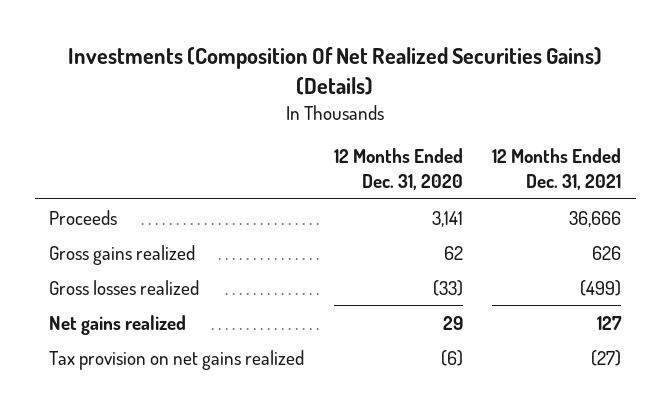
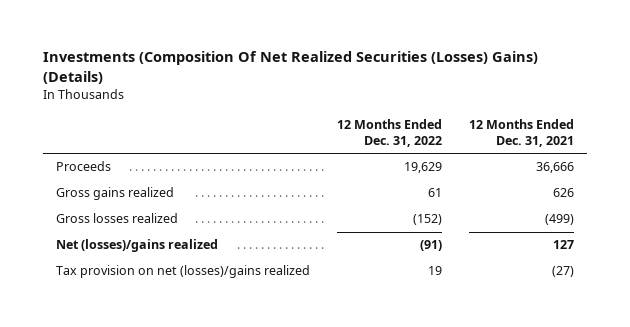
- Investments (Composition Of Net Realized Securities Gains) (Details)
+ Investments (Composition Of Net Realized Securities (Losses) Gains) (Details)
- | 12 Months Ended Dec. 31, 2020 | 12 Months Ended Dec. 31, 2021
+ | 12 Months Ended Dec. 31, 2022 | 12 Months Ended Dec. 31, 2021
- Net gains realized | 29 | 127
- Tax provision on net gains realized | (6) | (27)
+ Net (losses)/gains realized | (91) | 127
+ Tax provision on net (losses)/gains realized | 19 | (27)

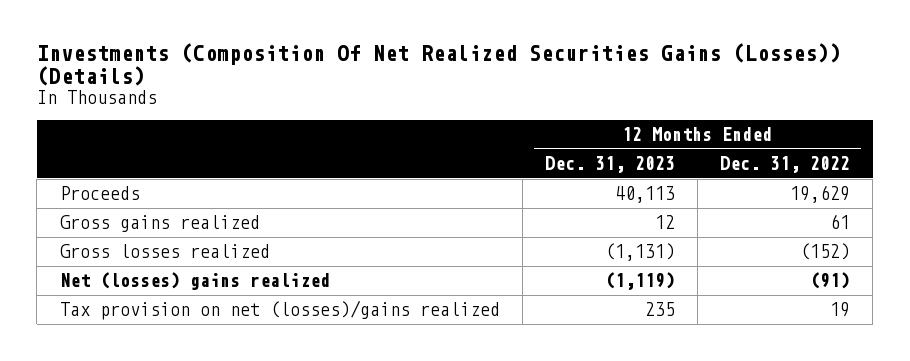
- Investments (Composition Of Net Realized Securities (Losses) Gains) (Details)
+ Investments (Composition Of Net Realized Securities Gains (Losses)) (Details)
- | 12 Months Ended Dec. 31, 2022 | 12 Months Ended Dec. 31, 2021
+ | 12 Months Ended Dec. 31, 2023 | 12 Months Ended Dec. 31, 2022
- Net (losses)/gains realized | (91) | 127
+ Net (losses) gains realized | (1,119) | (91)

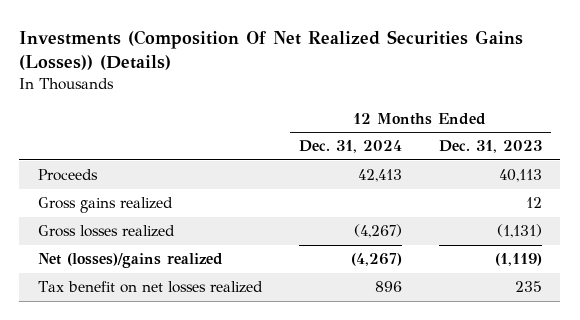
- | 12 Months Ended Dec. 31, 2023 | 12 Months Ended Dec. 31, 2022
+ | 12 Months Ended Dec. 31, 2024 | 12 Months Ended Dec. 31, 2023
- Net (losses) gains realized | (1,119) | (91)
- Tax provision on net (losses)/gains realized | 235 | 19
+ Net (losses)/gains realized | (4,267) | (1,119)
+ Tax benefit on net losses realized | 896 | 235

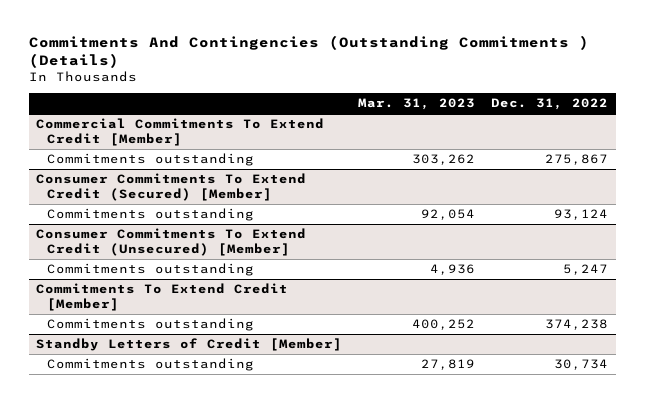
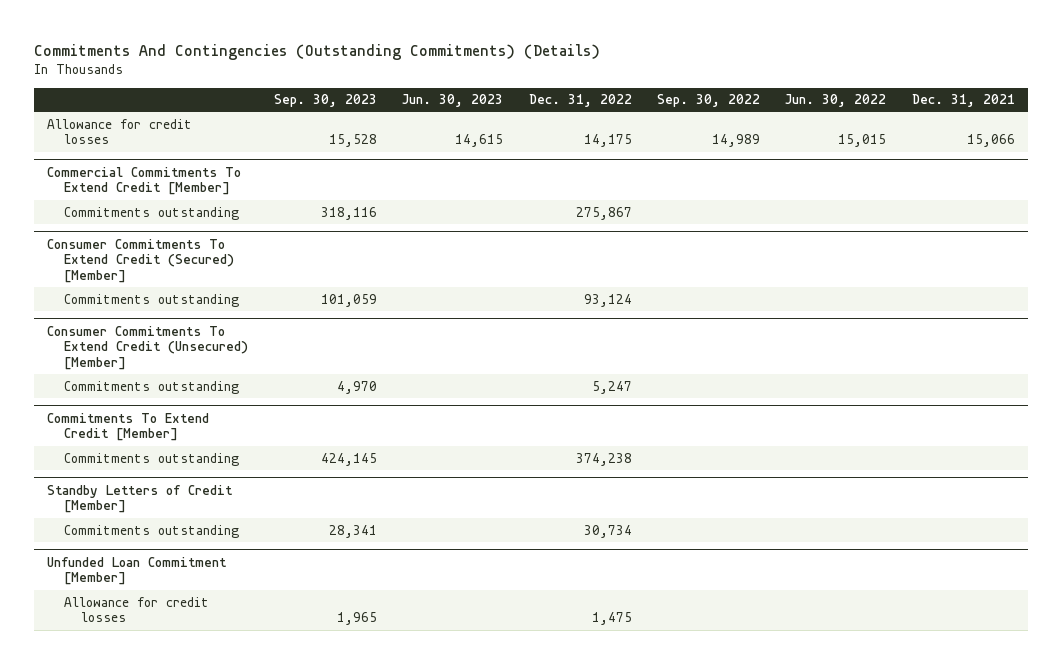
- Commitments And Contingencies (Outstanding Commitments ) (Details)
+ Commitments And Contingencies (Outstanding Commitments) (Details)
- | Mar. 31, 2023 | Dec. 31, 2022
+ | Sep. 30, 2023 | Jun. 30, 2023 | Dec. 31, 2022 | Sep. 30, 2022 | Jun. 30, 2022 | Dec. 31, 2021
+ Allowance for credit losses | 15,528 | 14,615 | 14,175 | 14,989 | 15,015 | 15,066
+ Unfunded Loan Commitment [Member]
+ Allowance for credit losses | 1,965 | | 1,475 | | |

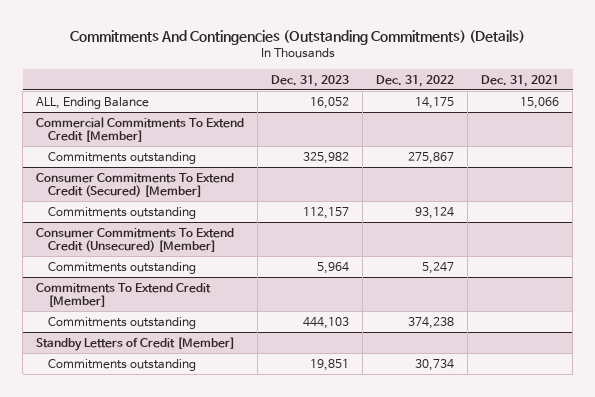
- | Sep. 30, 2023 | Jun. 30, 2023 | Dec. 31, 2022 | Sep. 30, 2022 | Jun. 30, 2022 | Dec. 31, 2021
+ | Dec. 31, 2023 | Dec. 31, 2022 | Dec. 31, 2021
- Allowance for credit losses | 15,528 | 14,615 | 14,175 | 14,989 | 15,015 | 15,066
+ ALL, Ending Balance | 16,052 | 14,175 | 15,066
- Unfunded Loan Commitment [Member]
- Allowance for credit losses | 1,965 | | 1,475 | | |

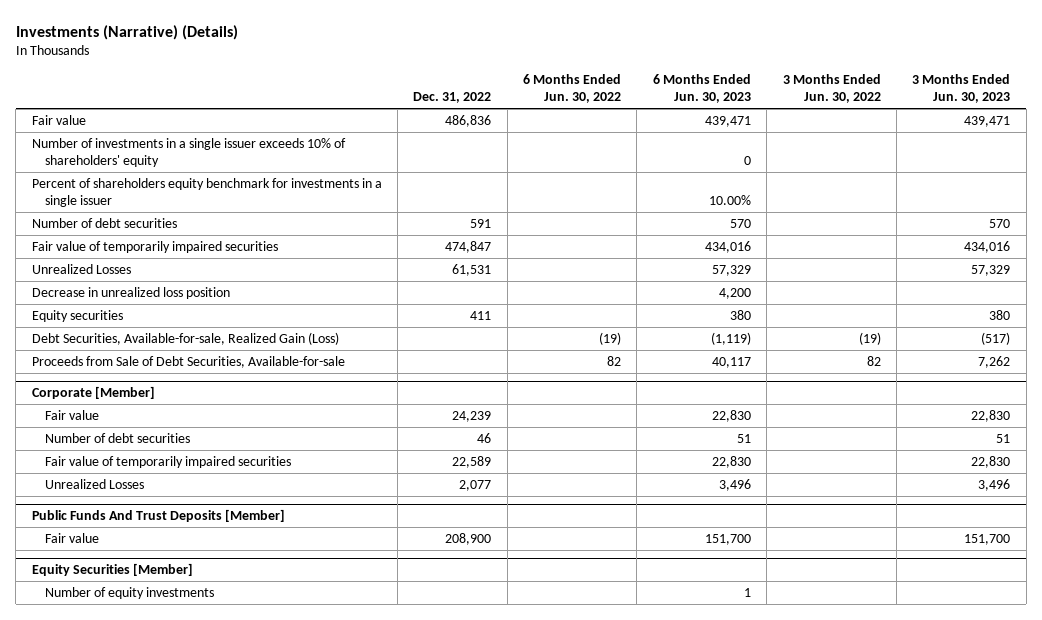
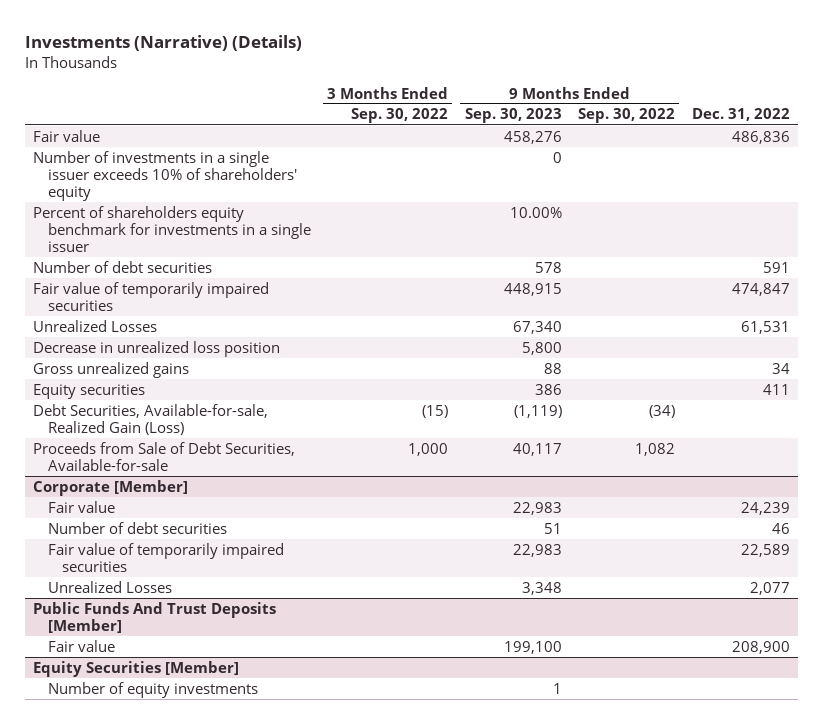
- | Dec. 31, 2022 | 6 Months Ended Jun. 30, 2022 | 6 Months Ended Jun. 30, 2023 | 3 Months Ended Jun. 30, 2022 | 3 Months Ended Jun. 30, 2023
+ | 3 Months Ended Sep. 30, 2022 | 9 Months Ended Sep. 30, 2023 | 9 Months Ended Sep. 30, 2022 | Dec. 31, 2022
+ Gross unrealized gains | | 88 | | 34

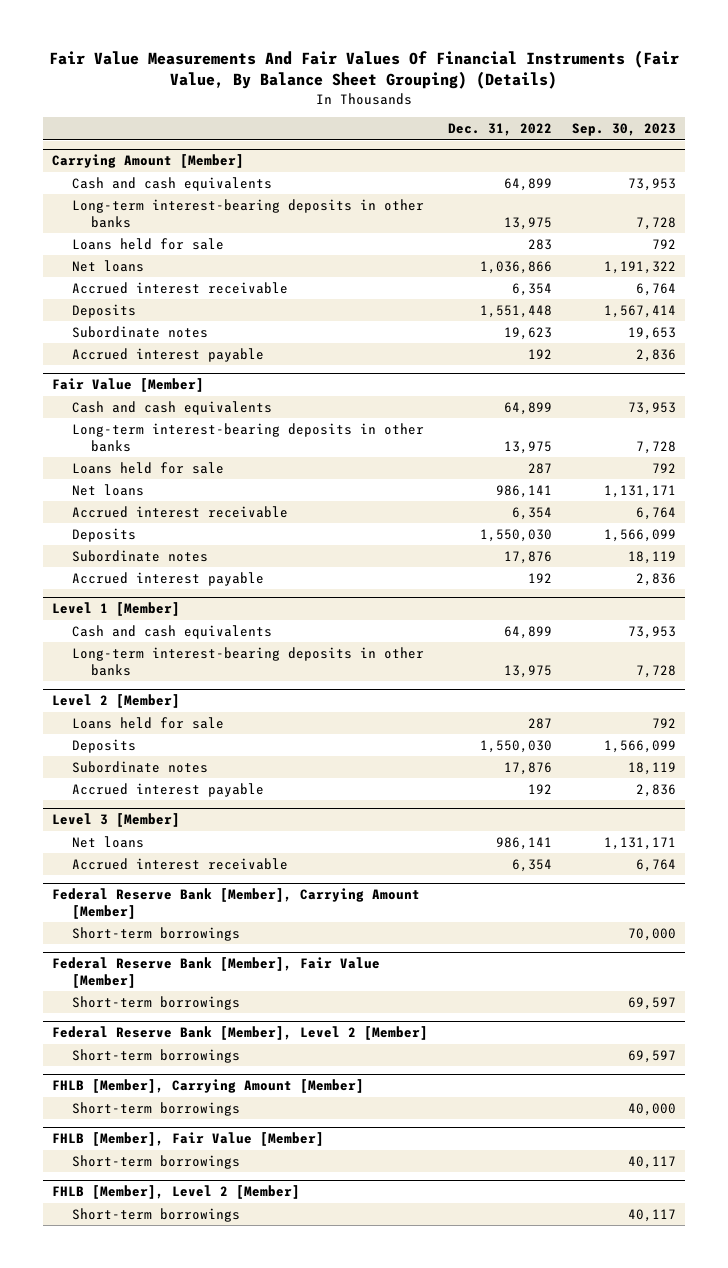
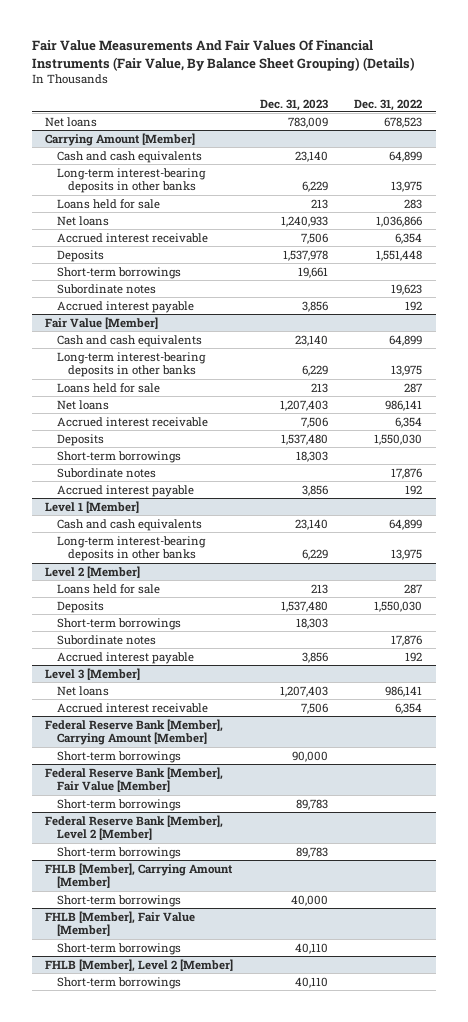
- | Dec. 31, 2022 | Sep. 30, 2023
+ | Dec. 31, 2023 | Dec. 31, 2022
+ Net loans | 783,009 | 678,523
@ Carrying Amount [Member]
+ Short-term borrowings | 19,661 |
@ Fair Value [Member]
+ Short-term borrowings | 18,303 |
@ Level 2 [Member]
+ Short-term borrowings | 18,303 |

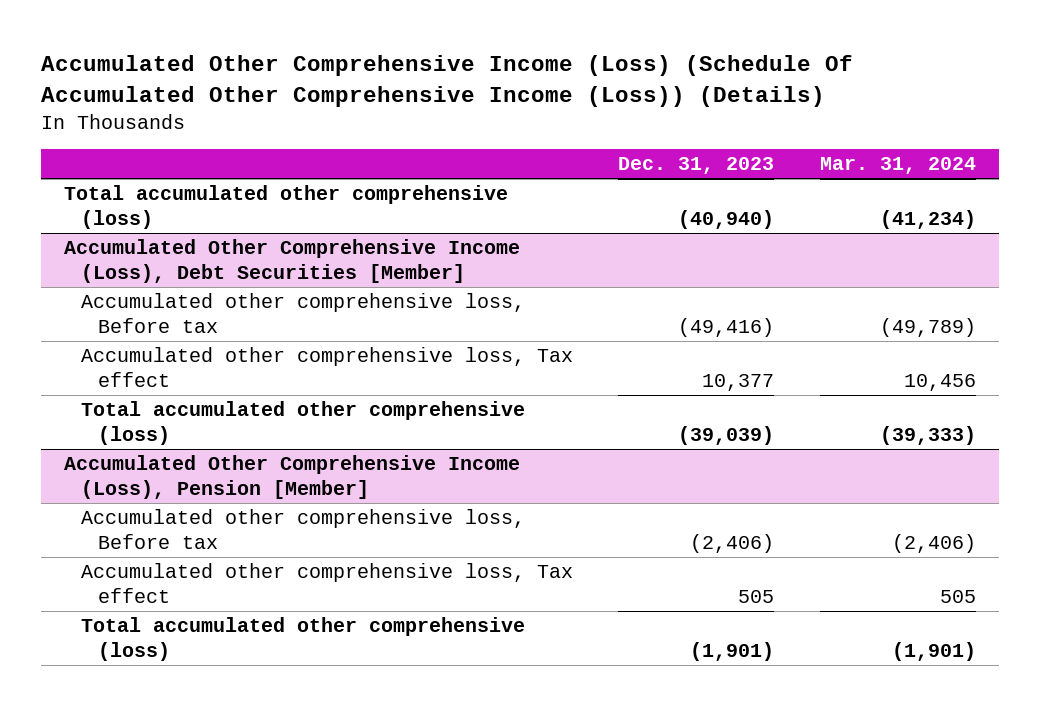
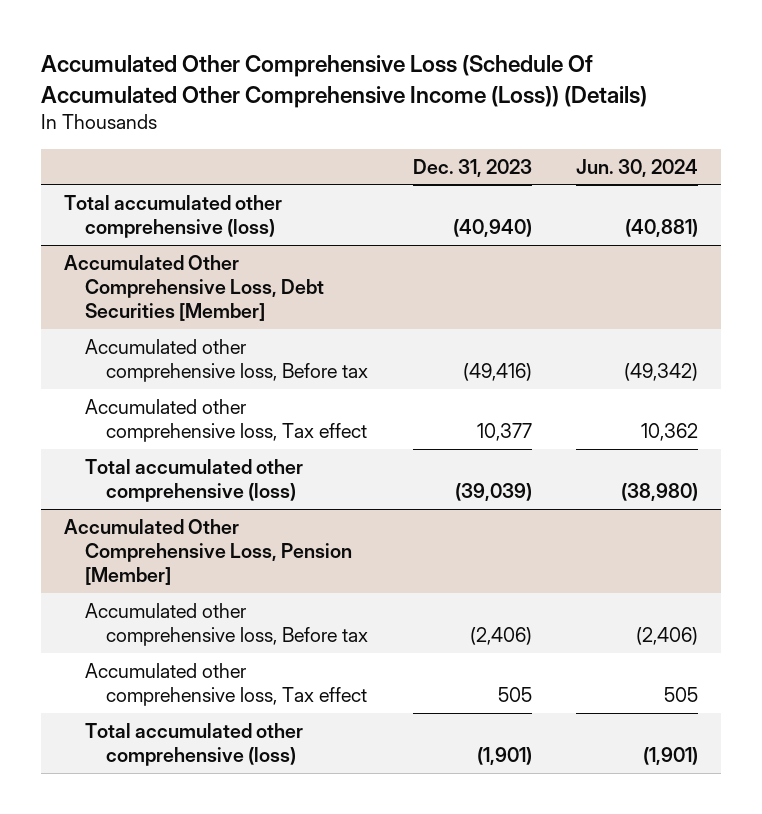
- Accumulated Other Comprehensive Income (Loss) (Schedule Of Accumulated Other Comprehensive Income (Loss)) (Details)
+ Accumulated Other Comprehensive Loss (Schedule Of Accumulated Other Comprehensive Income (Loss)) (Details)
- | Dec. 31, 2023 | Mar. 31, 2024
+ | Dec. 31, 2023 | Jun. 30, 2024
- Accumulated Other Comprehensive Income (Loss), Debt Securities [Member]
+ Accumulated Other Comprehensive Loss, Debt Securities [Member]
- Accumulated Other Comprehensive Income (Loss), Pension [Member]
+ Accumulated Other Comprehensive Loss, Pension [Member]

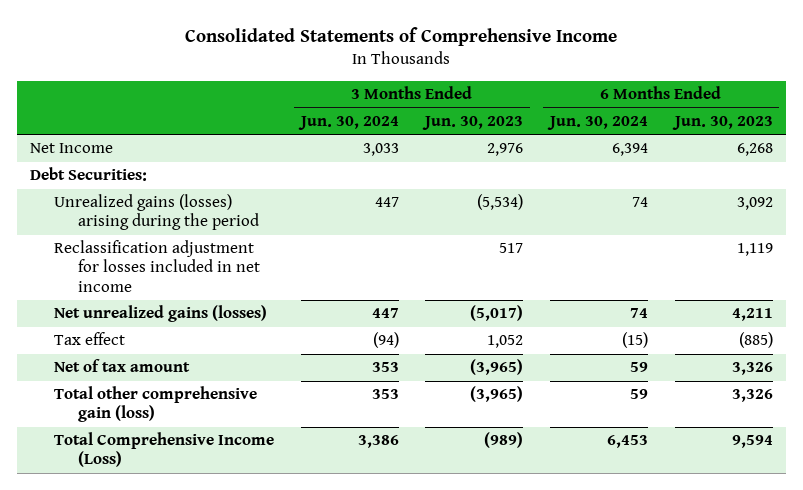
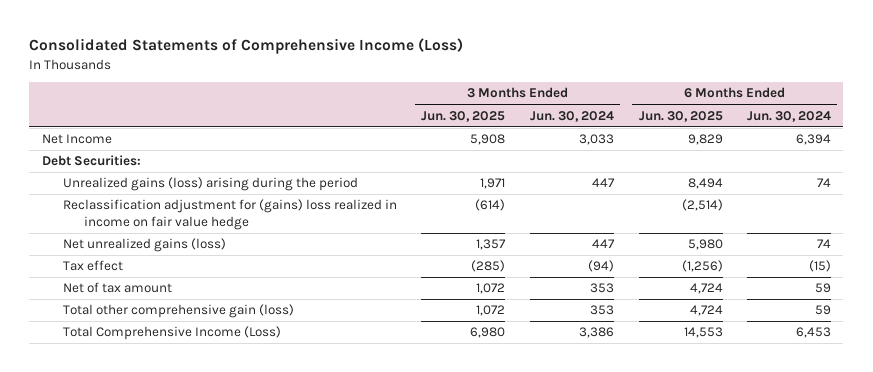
- Consolidated Statements of Comprehensive Income
+ Consolidated Statements of Comprehensive Income (Loss)
- | 3 Months Ended Jun. 30, 2024 | 3 Months Ended Jun. 30, 2023 | 6 Months Ended Jun. 30, 2024 | 6 Months Ended Jun. 30, 2023
+ | 3 Months Ended Jun. 30, 2025 | 3 Months Ended Jun. 30, 2024 | 6 Months Ended Jun. 30, 2025 | 6 Months Ended Jun. 30, 2024
- Unrealized gains (losses) arising during the period | 447 | (5,534) | 74 | 3,092
- Reclassification adjustment for losses included in net income | | 517 | | 1,119
- Net unrealized gains (losses) | 447 | (5,017) | 74 | 4,211
+ Unrealized gains (loss) arising during the period | 1,971 | 447 | 8,494 | 74
+ Reclassification adjustment for (gains) loss realized in income on fair value hedge | (614) | | (2,514) |
+ Net unrealized gains (loss) | 1,357 | 447 | 5,980 | 74

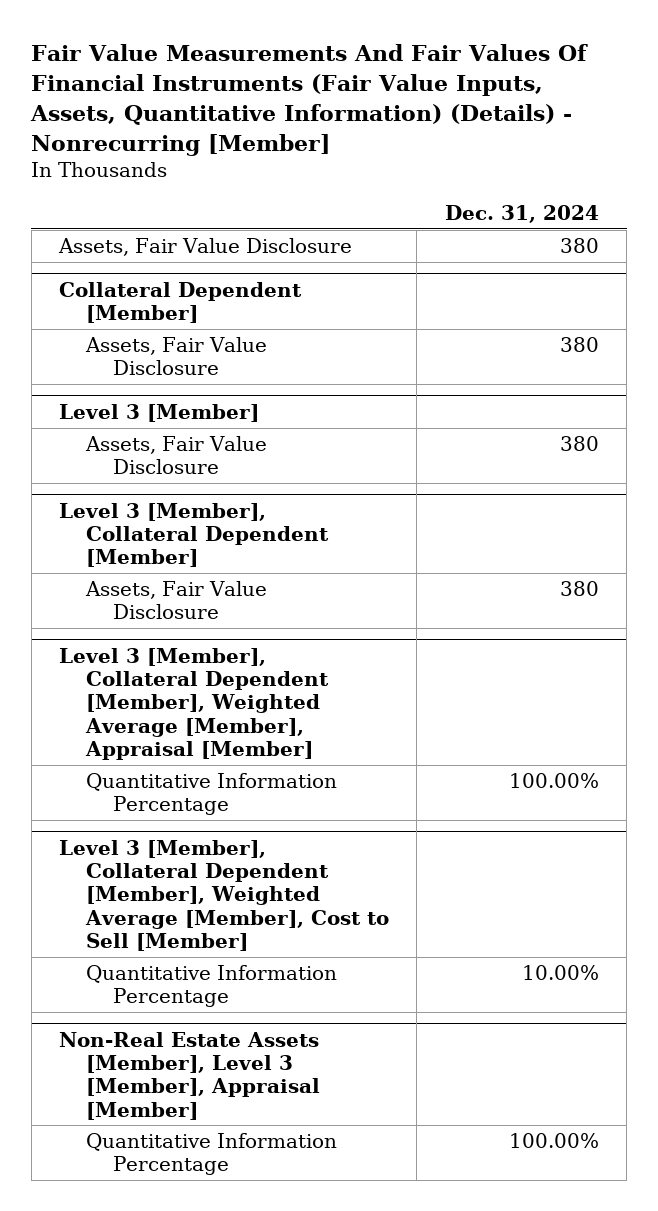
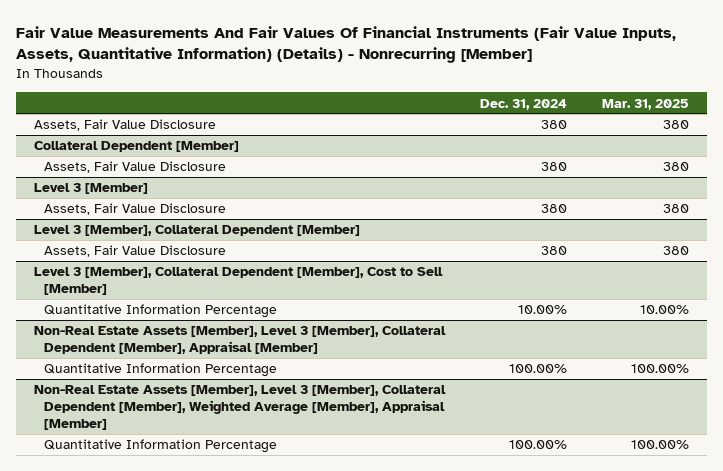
- | Dec. 31, 2024
+ | Dec. 31, 2024 | Mar. 31, 2025
- Level 3 [Member], Collateral Dependent [Member], Weighted Average [Member], Appraisal [Member]
- Quantitative Information Percentage | 100.00%
- Level 3 [Member], Collateral Dependent [Member], Weighted Average [Member], Cost to Sell [Member]
+ Level 3 [Member], Collateral Dependent [Member], Cost to Sell [Member]
- Non-Real Estate Assets [Member], Level 3 [Member], Appraisal [Member]
+ Non-Real Estate Assets [Member], Level 3 [Member], Collateral Dependent [Member], Appraisal [Member]
+ Non-Real Estate Assets [Member], Level 3 [Member], Collateral Dependent [Member], Weighted Average [Member], Appraisal [Member]
+ Quantitative Information Percentage | 100.00% | 100.00%

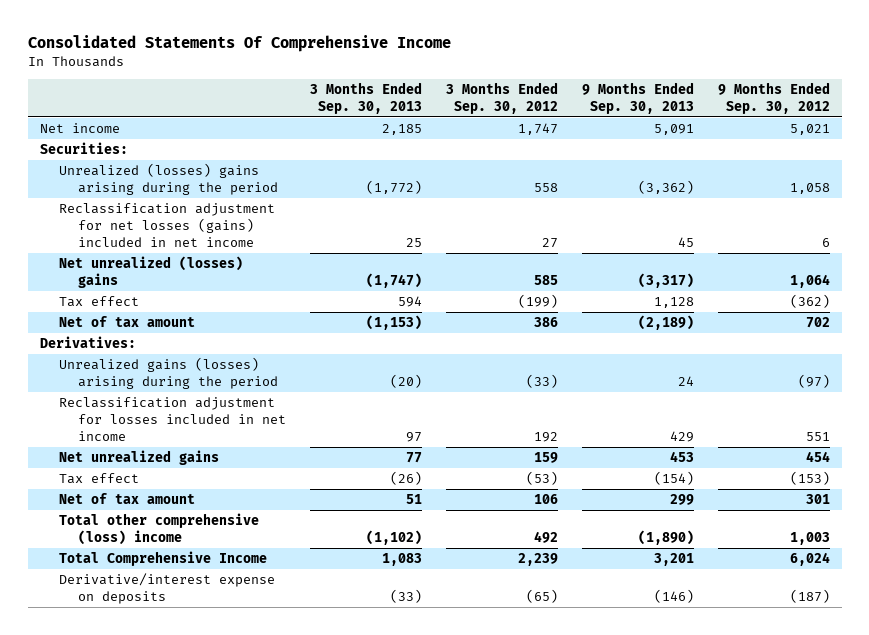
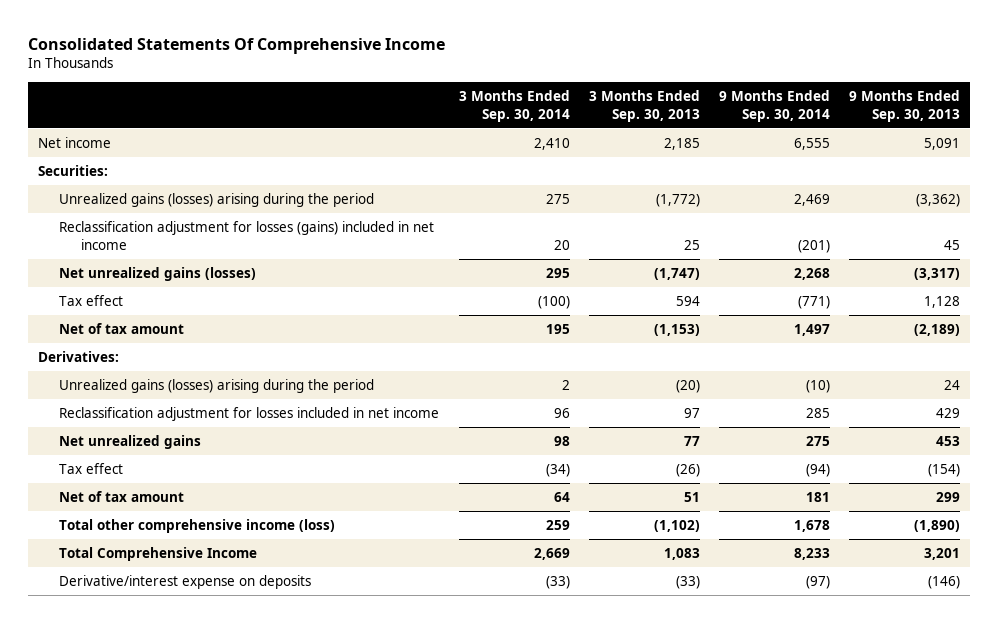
- | 3 Months Ended Sep. 30, 2013 | 3 Months Ended Sep. 30, 2012 | 9 Months Ended Sep. 30, 2013 | 9 Months Ended Sep. 30, 2012
+ | 3 Months Ended Sep. 30, 2014 | 3 Months Ended Sep. 30, 2013 | 9 Months Ended Sep. 30, 2014 | 9 Months Ended Sep. 30, 2013
- Unrealized (losses) gains arising during the period | (1,772) | 558 | (3,362) | 1,058
- Reclassification adjustment for net losses (gains) included in net income | 25 | 27 | 45 | 6
- Net unrealized (losses) gains | (1,747) | 585 | (3,317) | 1,064
+ Unrealized gains (losses) arising during the period | 275 | (1,772) | 2,469 | (3,362)
+ Reclassification adjustment for losses (gains) included in net income | 20 | 25 | (201) | 45
+ Net unrealized gains (losses) | 295 | (1,747) | 2,268 | (3,317)
- Total other comprehensive (loss) income | (1,102) | 492 | (1,890) | 1,003
+ Total other comprehensive income (loss) | 259 | (1,102) | 1,678 | (1,890)

